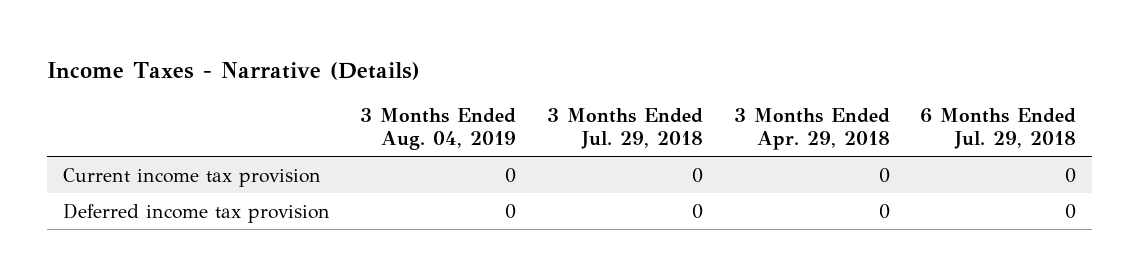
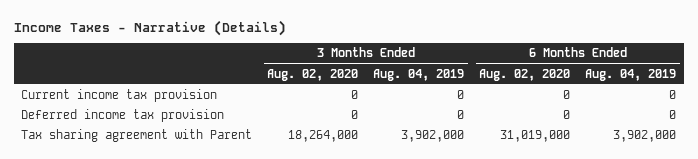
- | 3 Months Ended Aug. 04, 2019 | 3 Months Ended Jul. 29, 2018 | 3 Months Ended Apr. 29, 2018 | 6 Months Ended Jul. 29, 2018
+ | 3 Months Ended Aug. 02, 2020 | 3 Months Ended Aug. 04, 2019 | 6 Months Ended Aug. 02, 2020 | 6 Months Ended Aug. 04, 2019
+ Tax sharing agreement with Parent | 18,264,000 | 3,902,000 | 31,019,000 | 3,902,000

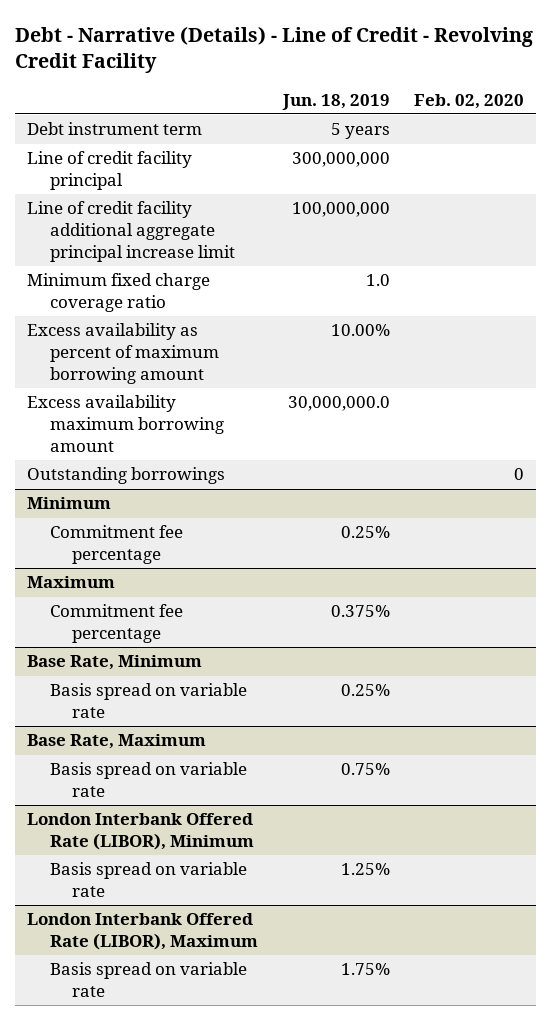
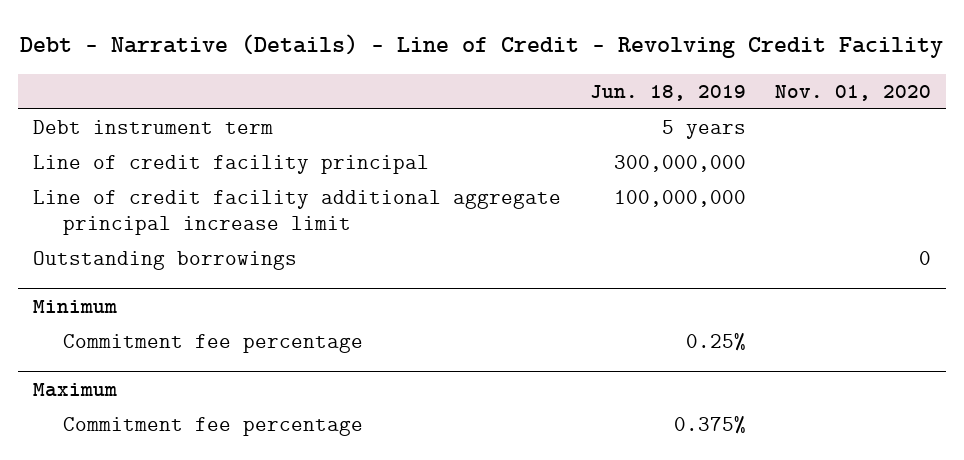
- | Jun. 18, 2019 | Feb. 02, 2020
+ | Jun. 18, 2019 | Nov. 01, 2020
- Minimum fixed charge coverage ratio | 1.0 |
- Excess availability as percent of maximum borrowing amount | 10.00% |
- Excess availability maximum borrowing amount | 30,000,000.0 |
- Base Rate, Minimum
- Basis spread on variable rate | 0.25% |
- Base Rate, Maximum
- Basis spread on variable rate | 0.75% |
- London Interbank Offered Rate (LIBOR), Minimum
- Basis spread on variable rate | 1.25% |
- London Interbank Offered Rate (LIBOR), Maximum
- Basis spread on variable rate | 1.75% |

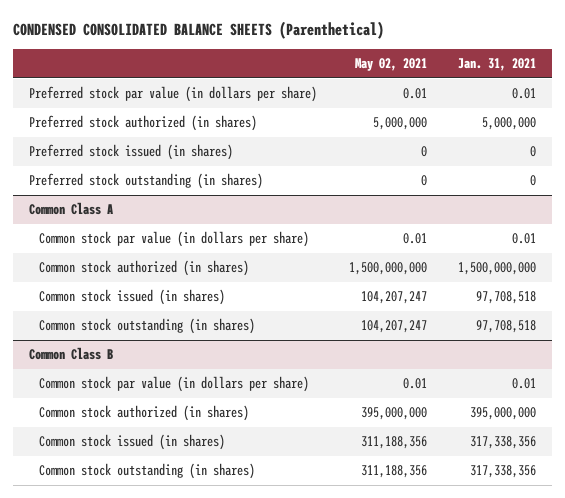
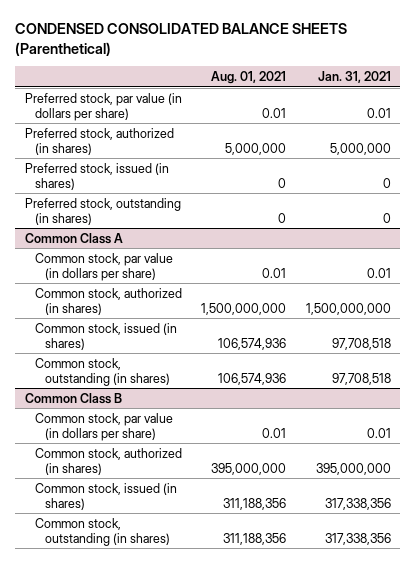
- | May 02, 2021 | Jan. 31, 2021
+ | Aug. 01, 2021 | Jan. 31, 2021
- Preferred stock par value (in dollars per share) | 0.01 | 0.01
- Preferred stock authorized (in shares) | 5,000,000 | 5,000,000
- Preferred stock issued (in shares) | 0 | 0
- Preferred stock outstanding (in shares) | 0 | 0
+ Preferred stock, par value (in dollars per share) | 0.01 | 0.01
+ Preferred stock, authorized (in shares) | 5,000,000 | 5,000,000
+ Preferred stock, issued (in shares) | 0 | 0
+ Preferred stock, outstanding (in shares) | 0 | 0
@ Common Class A
- Common stock par value (in dollars per share) | 0.01 | 0.01
- Common stock authorized (in shares) | 1,500,000,000 | 1,500,000,000
- Common stock issued (in shares) | 104,207,247 | 97,708,518
- Common stock outstanding (in shares) | 104,207,247 | 97,708,518
+ Common stock, par value (in dollars per share) | 0.01 | 0.01
+ Common stock, authorized (in shares) | 1,500,000,000 | 1,500,000,000
+ Common stock, issued (in shares) | 106,574,936 | 97,708,518
+ Common stock, outstanding (in shares) | 106,574,936 | 97,708,518
@ Common Class B
- Common stock par value (in dollars per share) | 0.01 | 0.01
- Common stock authorized (in shares) | 395,000,000 | 395,000,000
- Common stock issued (in shares) | 311,188,356 | 317,338,356
- Common stock outstanding (in shares) | 311,188,356 | 317,338,356
+ Common stock, par value (in dollars per share) | 0.01 | 0.01
+ Common stock, authorized (in shares) | 395,000,000 | 395,000,000
+ Common stock, issued (in shares) | 311,188,356 | 317,338,356
+ Common stock, outstanding (in shares) | 311,188,356 | 317,338,356

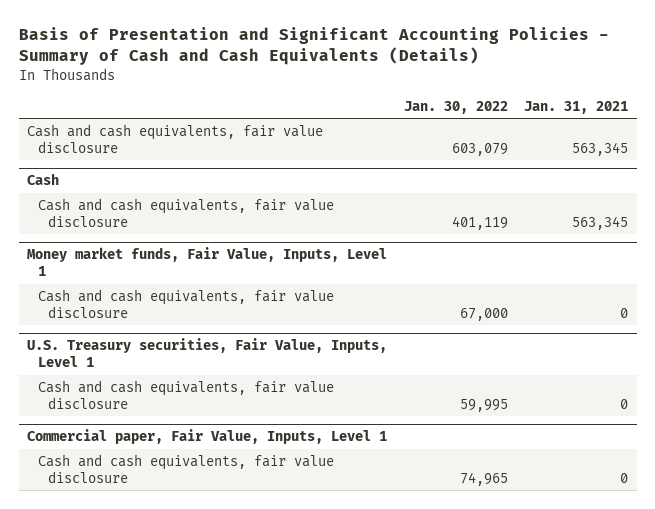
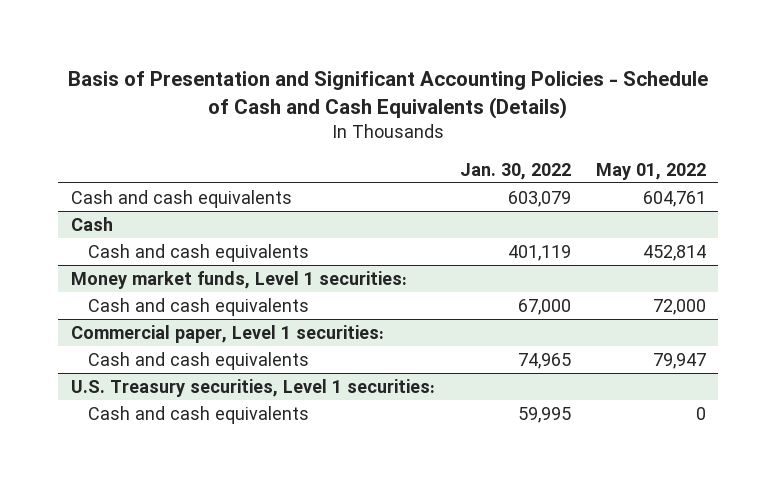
- Basis of Presentation and Significant Accounting Policies - Summary of Cash and Cash Equivalents (Details)
+ Basis of Presentation and Significant Accounting Policies - Schedule of Cash and Cash Equivalents (Details)
- | Jan. 30, 2022 | Jan. 31, 2021
+ | Jan. 30, 2022 | May 01, 2022
- Cash and cash equivalents, fair value disclosure | 603,079 | 563,345
+ Cash and cash equivalents | 603,079 | 604,761
@ Cash
- Cash and cash equivalents, fair value disclosure | 401,119 | 563,345
- Money market funds, Fair Value, Inputs, Level 1
- Cash and cash equivalents, fair value disclosure | 67,000 | 0
- U.S. Treasury securities, Fair Value, Inputs, Level 1
- Cash and cash equivalents, fair value disclosure | 59,995 | 0
- Commercial paper, Fair Value, Inputs, Level 1
- Cash and cash equivalents, fair value disclosure | 74,965 | 0
@ Cash
+ Cash and cash equivalents | 401,119 | 452,814
+ Money market funds, Level 1 securities:
+ Cash and cash equivalents | 67,000 | 72,000
+ Commercial paper, Level 1 securities:
+ Cash and cash equivalents | 74,965 | 79,947
+ U.S. Treasury securities, Level 1 securities:
+ Cash and cash equivalents | 59,995 | 0

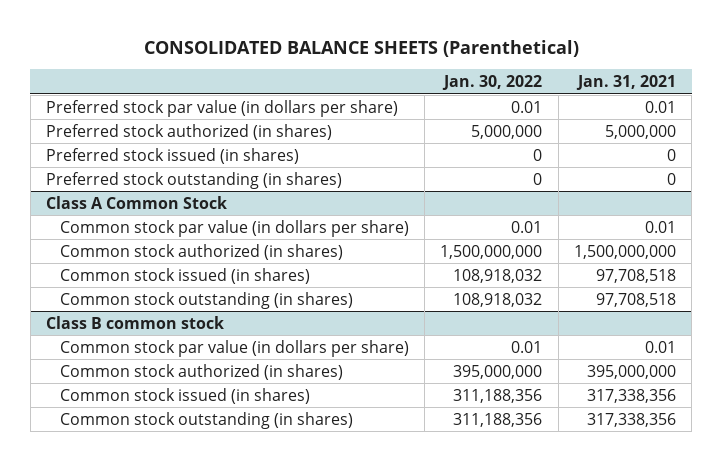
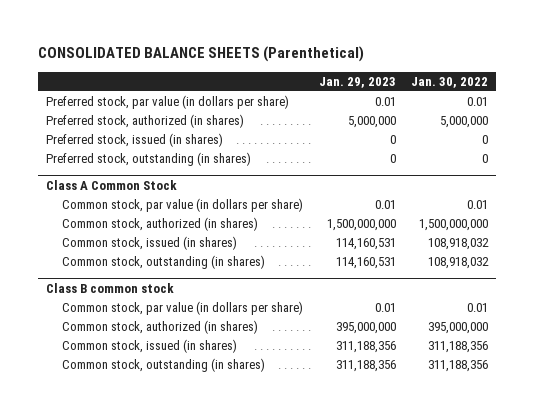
- | Jan. 30, 2022 | Jan. 31, 2021
+ | Jan. 29, 2023 | Jan. 30, 2022
- Preferred stock par value (in dollars per share) | 0.01 | 0.01
- Preferred stock authorized (in shares) | 5,000,000 | 5,000,000
- Preferred stock issued (in shares) | 0 | 0
- Preferred stock outstanding (in shares) | 0 | 0
+ Preferred stock, par value (in dollars per share) | 0.01 | 0.01
+ Preferred stock, authorized (in shares) | 5,000,000 | 5,000,000
+ Preferred stock, issued (in shares) | 0 | 0
+ Preferred stock, outstanding (in shares) | 0 | 0
@ Class A Common Stock
- Common stock par value (in dollars per share) | 0.01 | 0.01
- Common stock authorized (in shares) | 1,500,000,000 | 1,500,000,000
- Common stock issued (in shares) | 108,918,032 | 97,708,518
- Common stock outstanding (in shares) | 108,918,032 | 97,708,518
+ Common stock, par value (in dollars per share) | 0.01 | 0.01
+ Common stock, authorized (in shares) | 1,500,000,000 | 1,500,000,000
+ Common stock, issued (in shares) | 114,160,531 | 108,918,032
+ Common stock, outstanding (in shares) | 114,160,531 | 108,918,032
@ Class B common stock
- Common stock par value (in dollars per share) | 0.01 | 0.01
- Common stock authorized (in shares) | 395,000,000 | 395,000,000
- Common stock issued (in shares) | 311,188,356 | 317,338,356
- Common stock outstanding (in shares) | 311,188,356 | 317,338,356
+ Common stock, par value (in dollars per share) | 0.01 | 0.01
+ Common stock, authorized (in shares) | 395,000,000 | 395,000,000
+ Common stock, issued (in shares) | 311,188,356 | 311,188,356
+ Common stock, outstanding (in shares) | 311,188,356 | 311,188,356

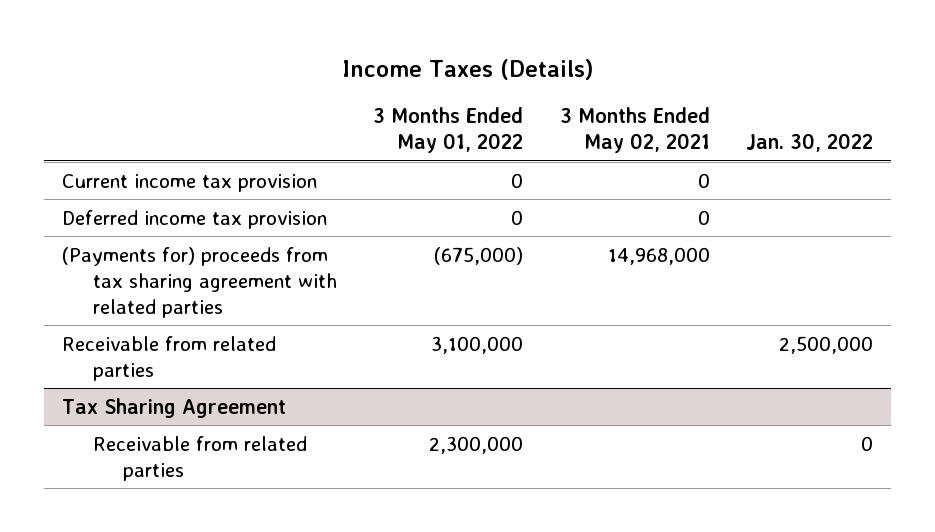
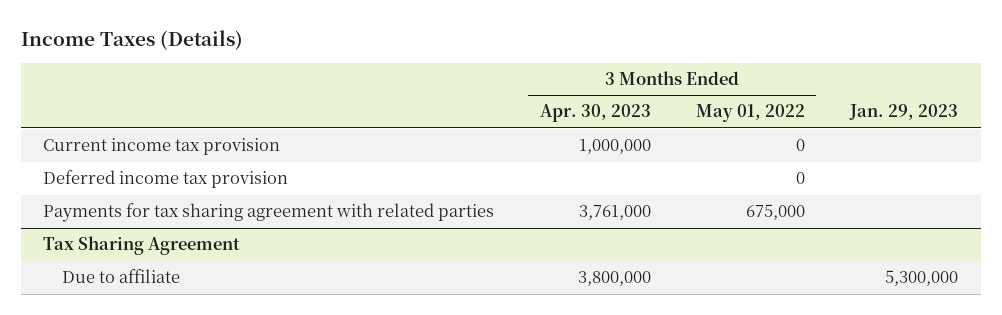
- | 3 Months Ended May 01, 2022 | 3 Months Ended May 02, 2021 | Jan. 30, 2022
+ | 3 Months Ended Apr. 30, 2023 | 3 Months Ended May 01, 2022 | Jan. 29, 2023
- (Payments for) proceeds from tax sharing agreement with related parties | (675,000) | 14,968,000 |
- Receivable from related parties | 3,100,000 | | 2,500,000
+ Payments for tax sharing agreement with related parties | 3,761,000 | 675,000 |
@ Tax Sharing Agreement
- Receivable from related parties | 2,300,000 | | 0
+ Due to affiliate | 3,800,000 | | 5,300,000

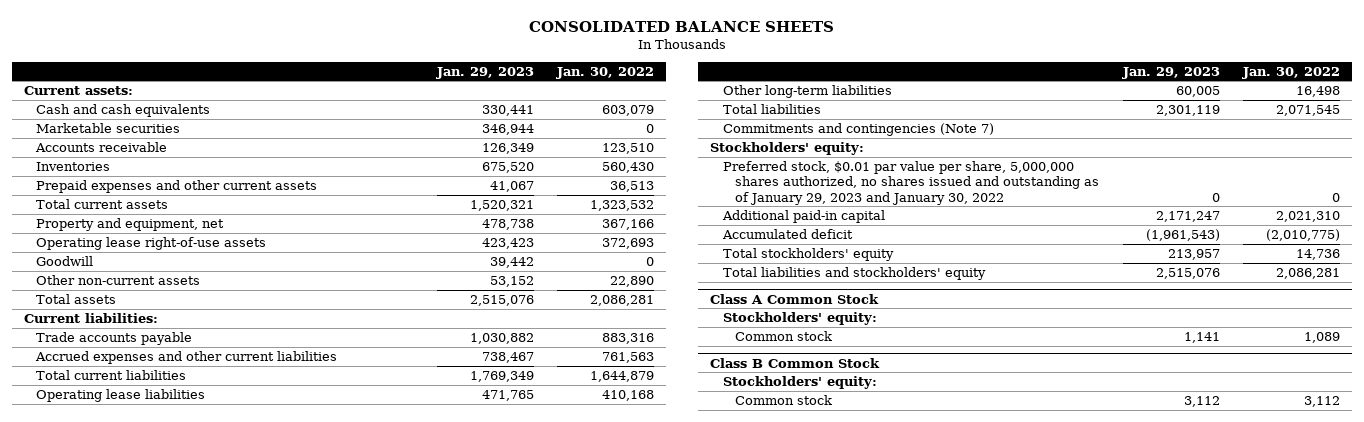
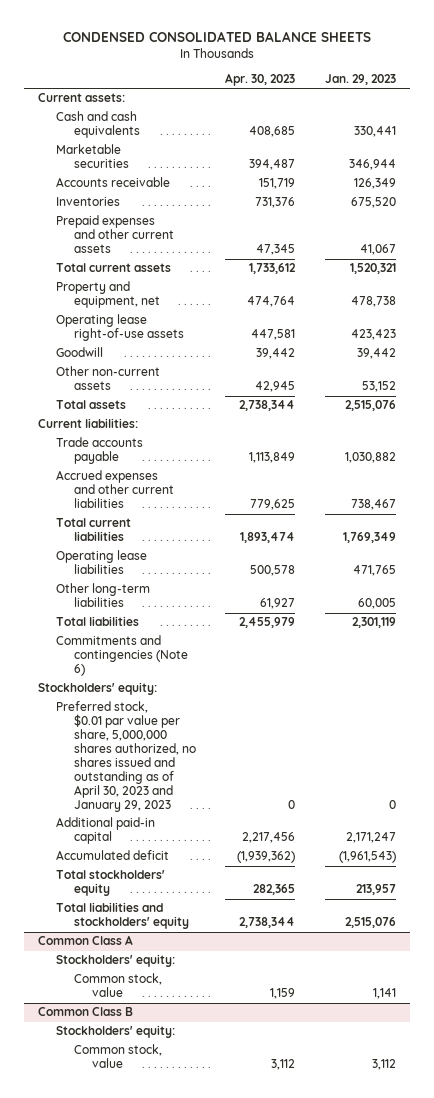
- CONSOLIDATED BALANCE SHEETS
+ CONDENSED CONSOLIDATED BALANCE SHEETS
- | Jan. 29, 2023 | Jan. 30, 2022
+ | Apr. 30, 2023 | Jan. 29, 2023
- Commitments and contingencies (Note 7)
+ Commitments and contingencies (Note 6)
- Preferred stock, $0.01 par value per share, 5,000,000 shares authorized, no shares issued and outstanding as of January 29, 2023 and January 30, 2022 | 0 | 0
+ Preferred stock, $0.01 par value per share, 5,000,000 shares authorized, no shares issued and outstanding as of April 30, 2023 and January 29, 2023 | 0 | 0
- Class A Common Stock
+ Common Class A
- Common stock | 1,141 | 1,089
- Class B Common Stock
+ Common stock, value | 1,159 | 1,141
+ Common Class B
- Common stock | 3,112 | 3,112
+ Common stock, value | 3,112 | 3,112

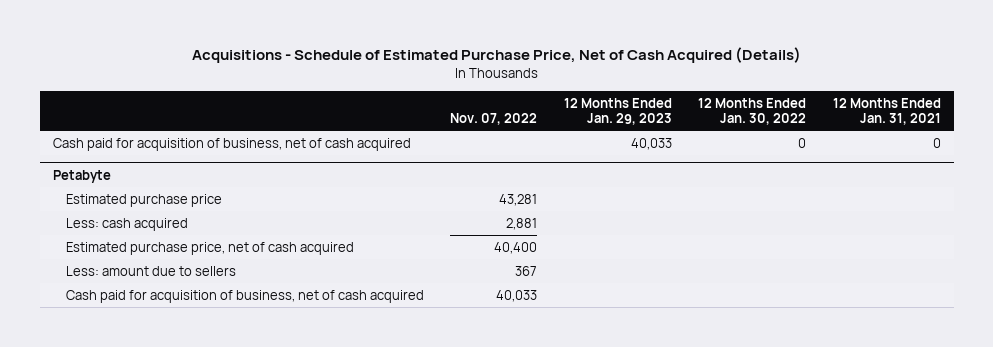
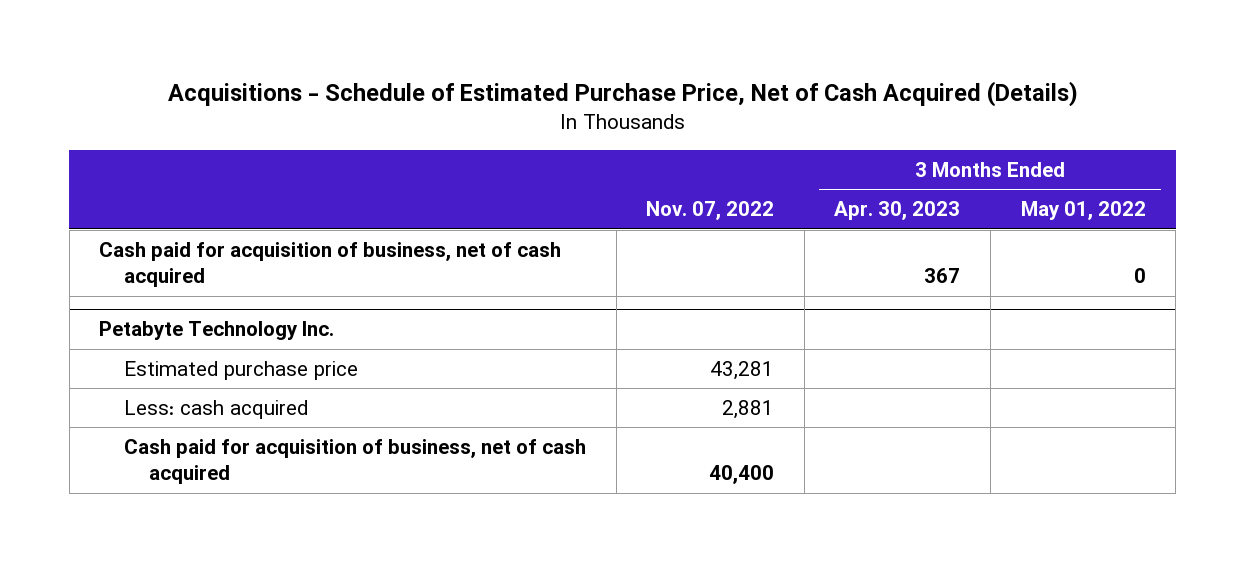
- | Nov. 07, 2022 | 12 Months Ended Jan. 29, 2023 | 12 Months Ended Jan. 30, 2022 | 12 Months Ended Jan. 31, 2021
+ | Nov. 07, 2022 | 3 Months Ended Apr. 30, 2023 | 3 Months Ended May 01, 2022
- Petabyte
+ Petabyte Technology Inc.
- Estimated purchase price, net of cash acquired | 40,400 | | |
- Less: amount due to sellers | 367 | | |
- Cash paid for acquisition of business, net of cash acquired | 40,033 | | |
+ Cash paid for acquisition of business, net of cash acquired | 40,400 | |

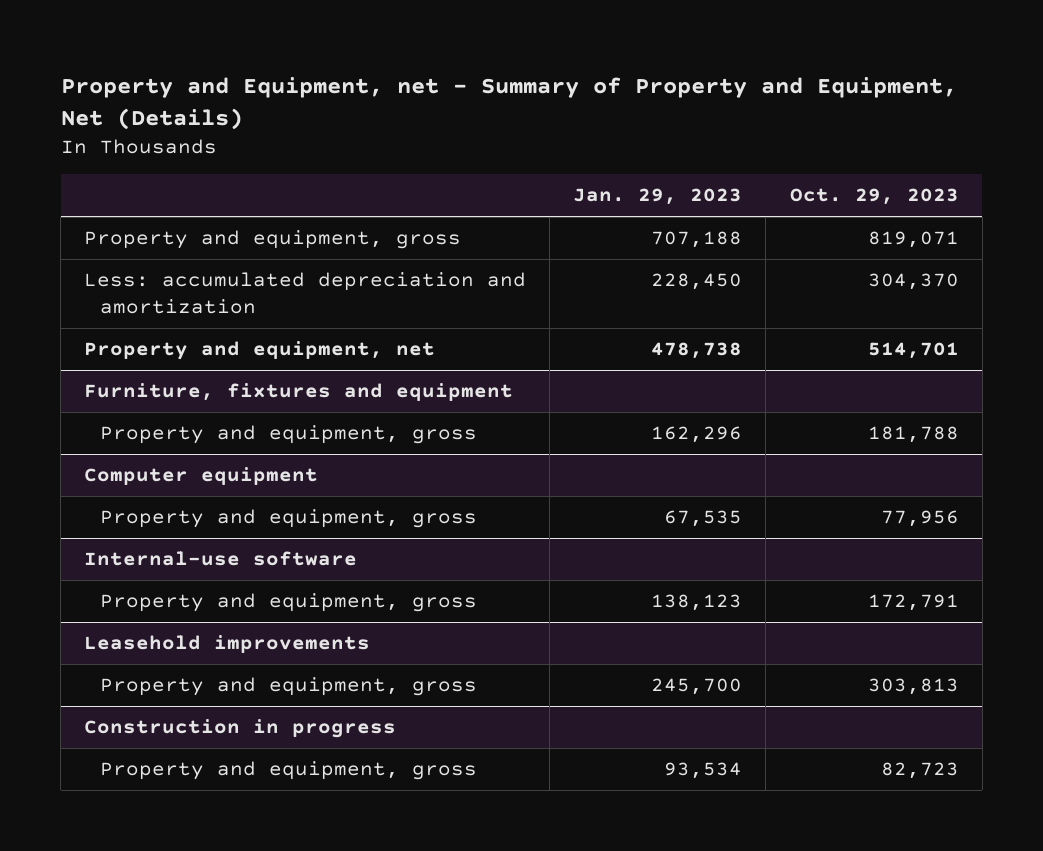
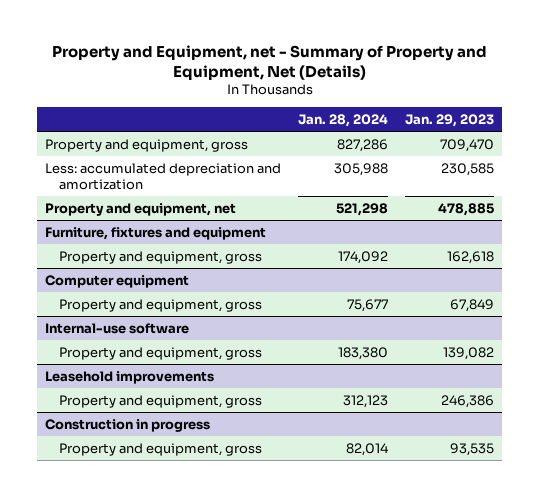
- | Jan. 29, 2023 | Oct. 29, 2023
+ | Jan. 28, 2024 | Jan. 29, 2023
- Property and equipment, gross | 707,188 | 819,071
- Less: accumulated depreciation and amortization | 228,450 | 304,370
- Property and equipment, net | 478,738 | 514,701
+ Property and equipment, gross | 827,286 | 709,470
+ Less: accumulated depreciation and amortization | 305,988 | 230,585
+ Property and equipment, net | 521,298 | 478,885
@ Furniture, fixtures and equipment
- Property and equipment, gross | 162,296 | 181,788
+ Property and equipment, gross | 174,092 | 162,618
@ Computer equipment
- Property and equipment, gross | 67,535 | 77,956
+ Property and equipment, gross | 75,677 | 67,849
@ Internal-use software
- Property and equipment, gross | 138,123 | 172,791
+ Property and equipment, gross | 183,380 | 139,082
@ Leasehold improvements
- Property and equipment, gross | 245,700 | 303,813
+ Property and equipment, gross | 312,123 | 246,386
@ Construction in progress
- Property and equipment, gross | 93,534 | 82,723
+ Property and equipment, gross | 82,014 | 93,535

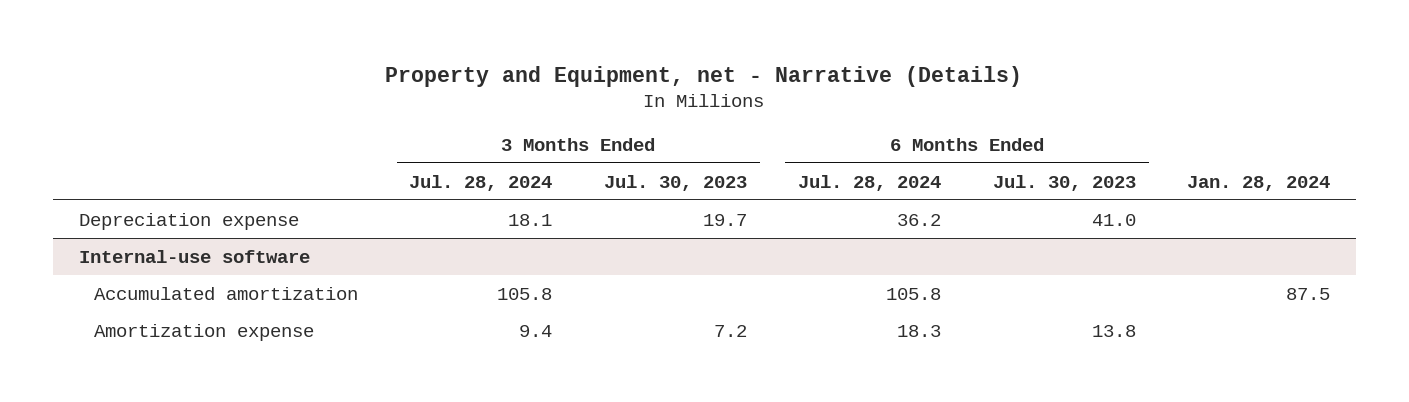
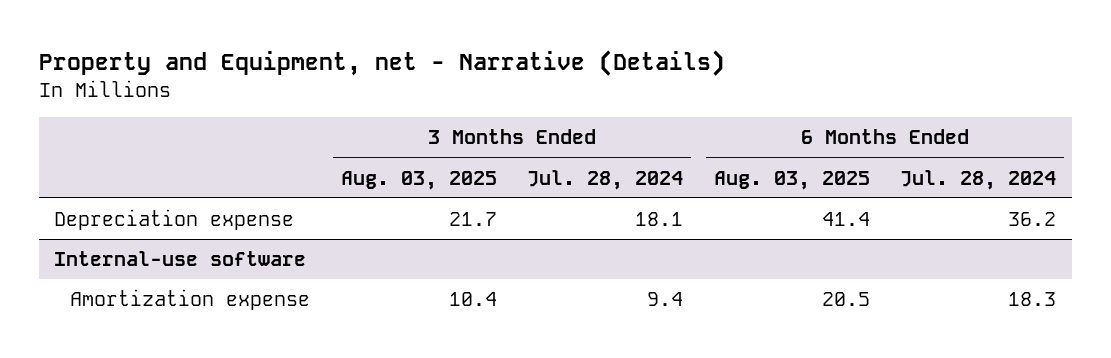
- | 3 Months Ended Jul. 28, 2024 | 3 Months Ended Jul. 30, 2023 | 6 Months Ended Jul. 28, 2024 | 6 Months Ended Jul. 30, 2023 | Jan. 28, 2024
+ | 3 Months Ended Aug. 03, 2025 | 3 Months Ended Jul. 28, 2024 | 6 Months Ended Aug. 03, 2025 | 6 Months Ended Jul. 28, 2024
@ Internal-use software
- Accumulated amortization | 105.8 | | 105.8 | | 87.5

